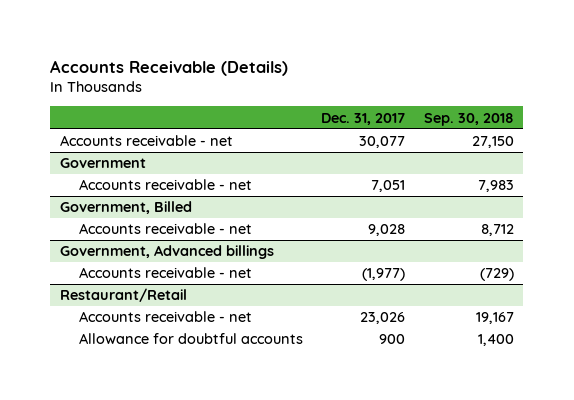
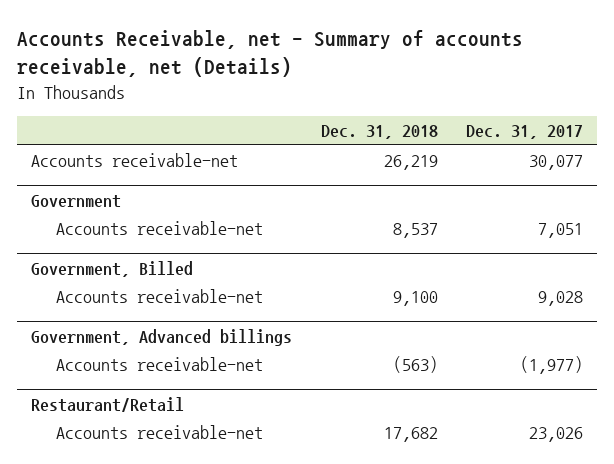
- Accounts Receivable (Details)
+ Accounts Receivable, net - Summary of accounts receivable, net (Details)
- | Dec. 31, 2017 | Sep. 30, 2018
+ | Dec. 31, 2018 | Dec. 31, 2017
- Accounts receivable - net | 30,077 | 27,150
+ Accounts receivable-net | 26,219 | 30,077
@ Government
- Accounts receivable - net | 7,051 | 7,983
+ Accounts receivable-net | 8,537 | 7,051
@ Government, Billed
- Accounts receivable - net | 9,028 | 8,712
+ Accounts receivable-net | 9,100 | 9,028
@ Government, Advanced billings
- Accounts receivable - net | (1,977) | (729)
+ Accounts receivable-net | (563) | (1,977)
@ Restaurant/Retail
- Accounts receivable - net | 23,026 | 19,167
- Allowance for doubtful accounts | 900 | 1,400
+ Accounts receivable-net | 17,682 | 23,026

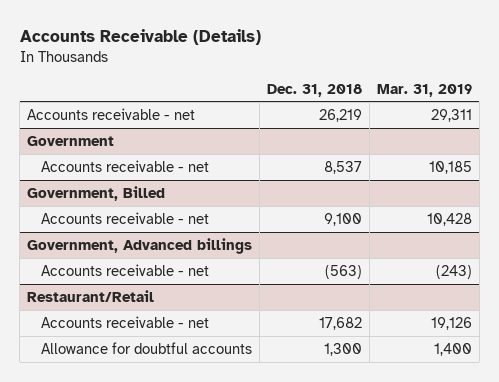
- Accounts Receivable, net - Summary of accounts receivable, net (Details)
+ Accounts Receivable (Details)
- | Dec. 31, 2018 | Dec. 31, 2017
+ | Dec. 31, 2018 | Mar. 31, 2019
- Accounts receivable-net | 26,219 | 30,077
+ Accounts receivable - net | 26,219 | 29,311
@ Government
- Accounts receivable-net | 8,537 | 7,051
+ Accounts receivable - net | 8,537 | 10,185
@ Government, Billed
- Accounts receivable-net | 9,100 | 9,028
+ Accounts receivable - net | 9,100 | 10,428
@ Government, Advanced billings
- Accounts receivable-net | (563) | (1,977)
+ Accounts receivable - net | (563) | (243)
@ Restaurant/Retail
- Accounts receivable-net | 17,682 | 23,026
+ Accounts receivable - net | 17,682 | 19,126
+ Allowance for doubtful accounts | 1,300 | 1,400

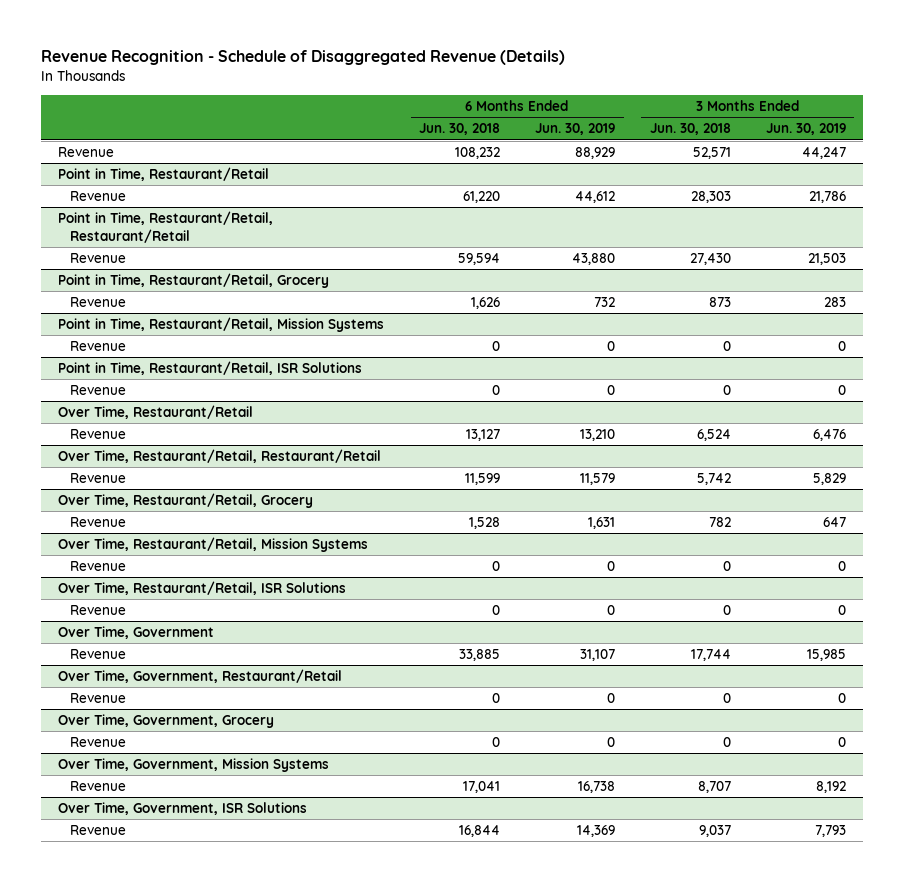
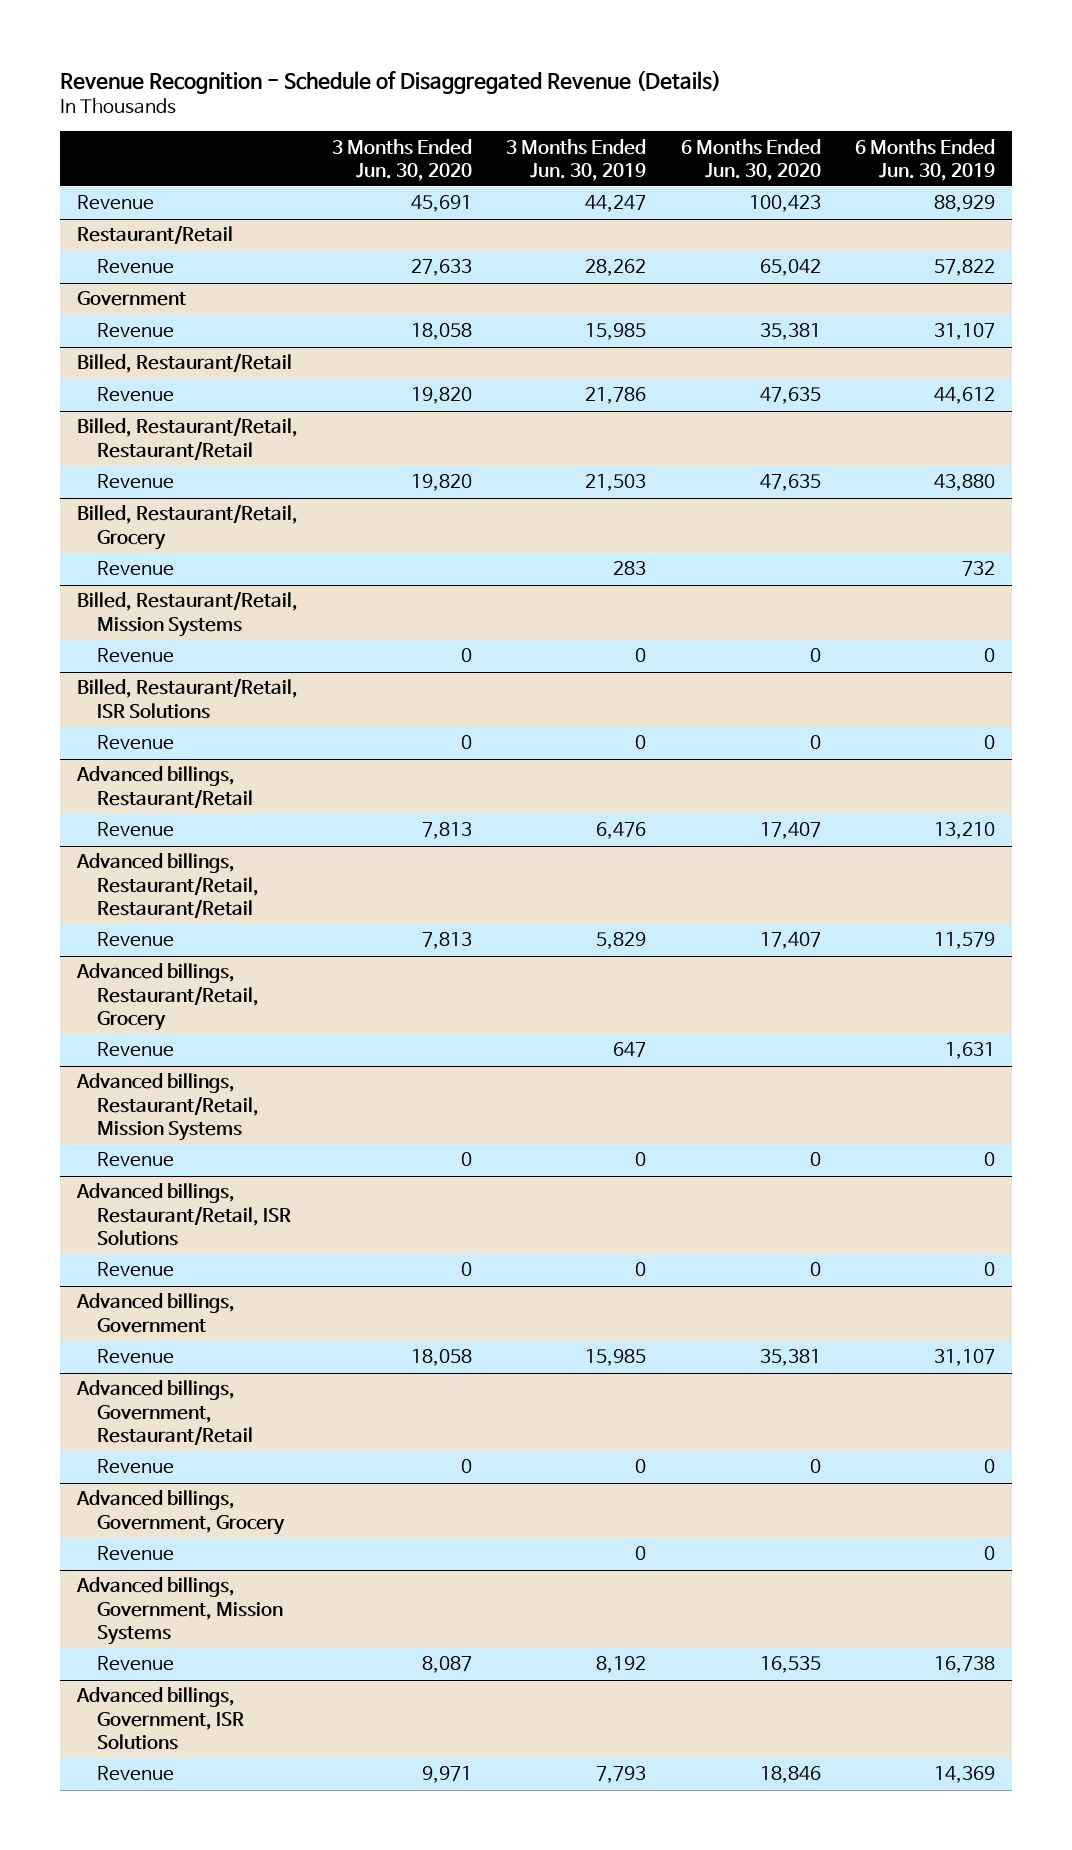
- | 6 Months Ended Jun. 30, 2018 | 6 Months Ended Jun. 30, 2019 | 3 Months Ended Jun. 30, 2018 | 3 Months Ended Jun. 30, 2019
+ | 3 Months Ended Jun. 30, 2020 | 3 Months Ended Jun. 30, 2019 | 6 Months Ended Jun. 30, 2020 | 6 Months Ended Jun. 30, 2019
- Point in Time, Restaurant/Retail
+ Restaurant/Retail
+ Revenue | 27,633 | 28,262 | 65,042 | 57,822
+ Government
+ Revenue | 18,058 | 15,985 | 35,381 | 31,107
+ Billed, Restaurant/Retail
- Point in Time, Restaurant/Retail, Restaurant/Retail
+ Billed, Restaurant/Retail, Restaurant/Retail
- Point in Time, Restaurant/Retail, Grocery
+ Billed, Restaurant/Retail, Grocery
- Point in Time, Restaurant/Retail, Mission Systems
+ Billed, Restaurant/Retail, Mission Systems
- Point in Time, Restaurant/Retail, ISR Solutions
+ Billed, Restaurant/Retail, ISR Solutions
- Over Time, Restaurant/Retail
+ Advanced billings, Restaurant/Retail
- Over Time, Restaurant/Retail, Restaurant/Retail
+ Advanced billings, Restaurant/Retail, Restaurant/Retail
- Over Time, Restaurant/Retail, Grocery
+ Advanced billings, Restaurant/Retail, Grocery
- Over Time, Restaurant/Retail, Mission Systems
+ Advanced billings, Restaurant/Retail, Mission Systems
- Over Time, Restaurant/Retail, ISR Solutions
+ Advanced billings, Restaurant/Retail, ISR Solutions
- Over Time, Government
+ Advanced billings, Government
- Over Time, Government, Restaurant/Retail
+ Advanced billings, Government, Restaurant/Retail
- Over Time, Government, Grocery
+ Advanced billings, Government, Grocery
- Over Time, Government, Mission Systems
+ Advanced billings, Government, Mission Systems
- Over Time, Government, ISR Solutions
+ Advanced billings, Government, ISR Solutions

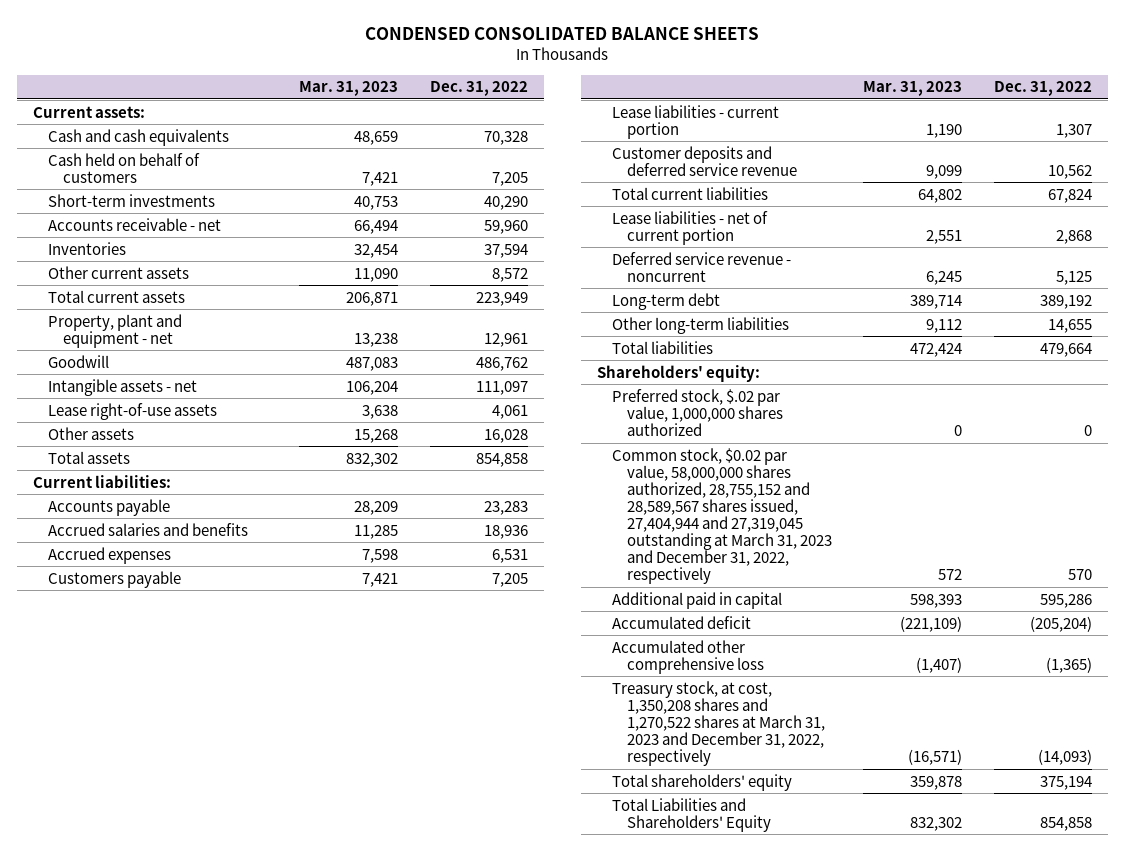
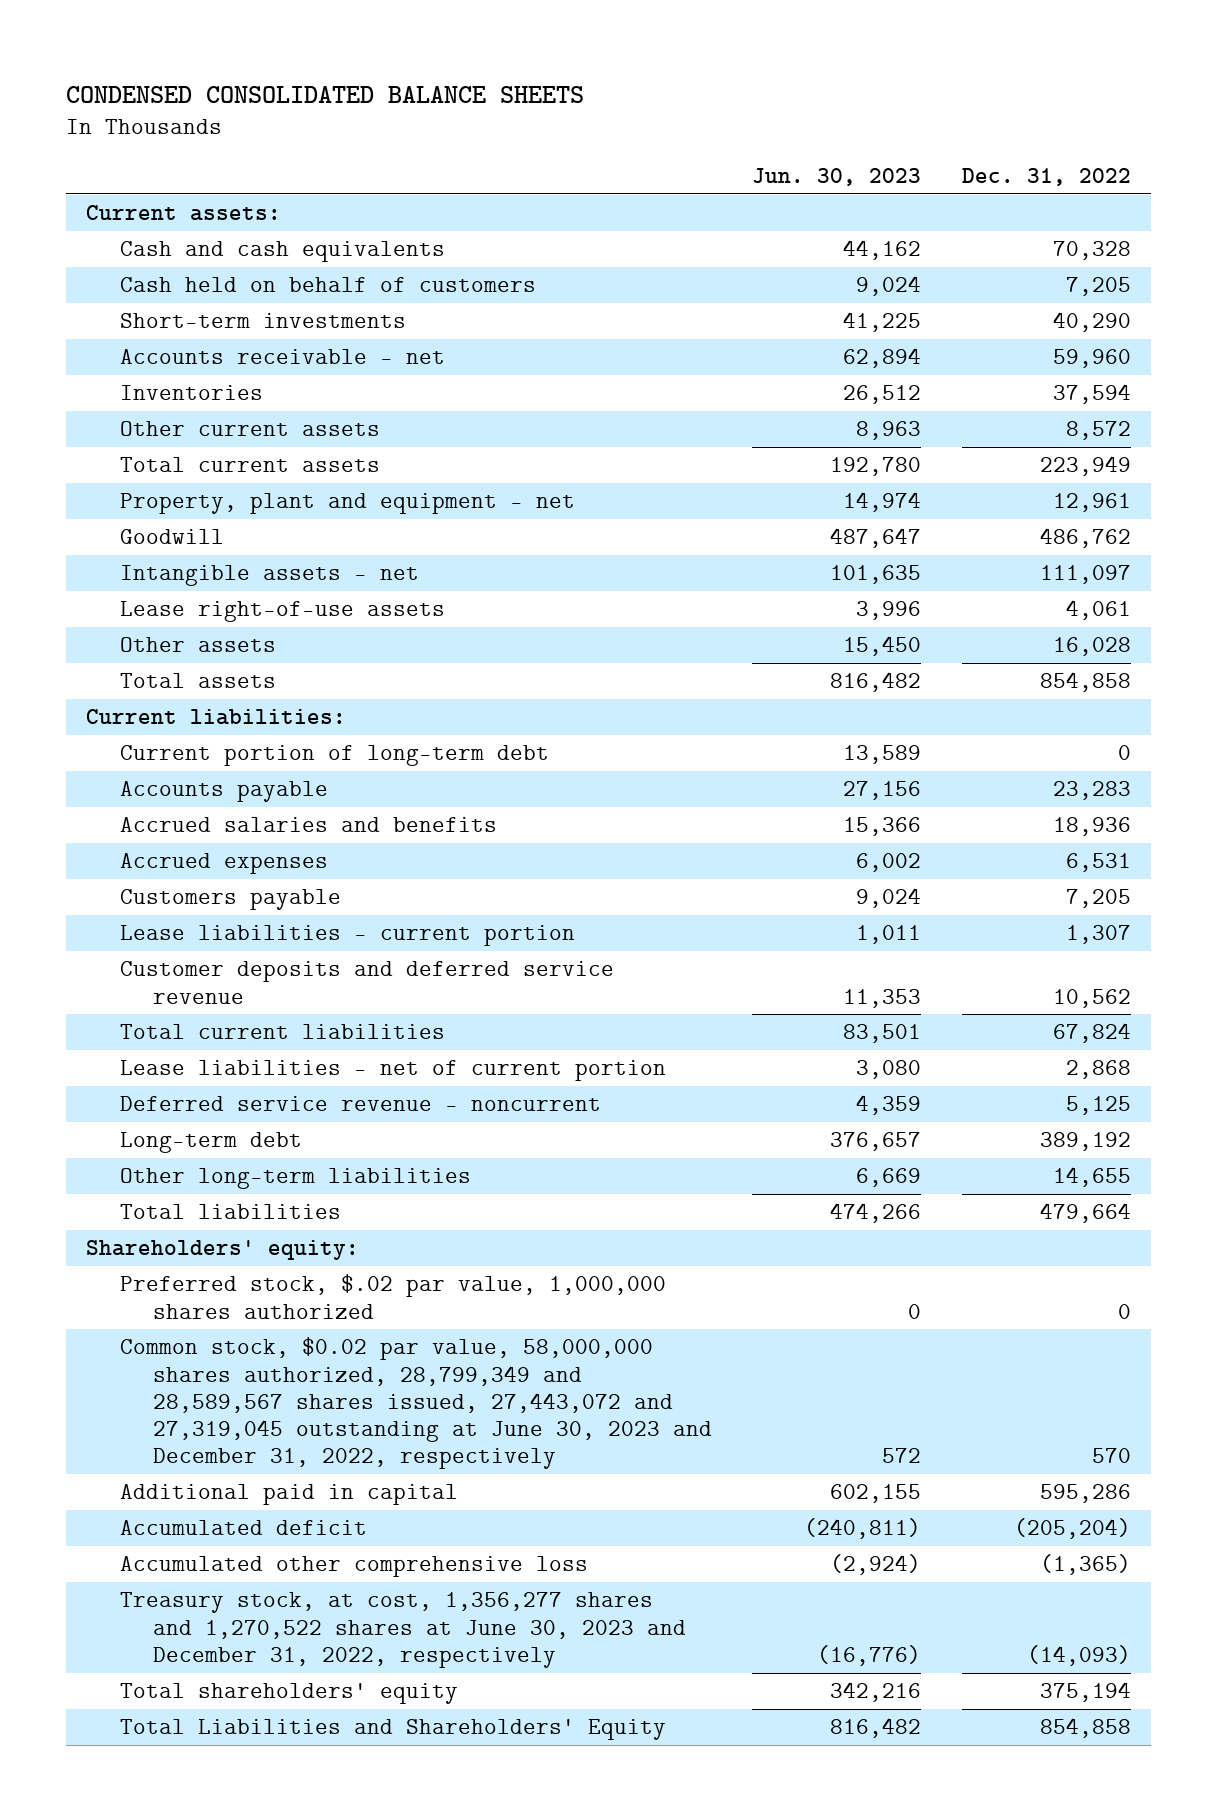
- | Mar. 31, 2023 | Dec. 31, 2022
+ | Jun. 30, 2023 | Dec. 31, 2022
+ Current portion of long-term debt | 13,589 | 0
- Common stock, $0.02 par value, 58,000,000 shares authorized, 28,755,152 and 28,589,567 shares issued, 27,404,944 and 27,319,045 outstanding at March 31, 2023 and December 31, 2022, respectively | 572 | 570
+ Common stock, $0.02 par value, 58,000,000 shares authorized, 28,799,349 and 28,589,567 shares issued, 27,443,072 and 27,319,045 outstanding at June 30, 2023 and December 31, 2022, respectively | 572 | 570
- Treasury stock, at cost, 1,350,208 shares and 1,270,522 shares at March 31, 2023 and December 31, 2022, respectively | (16,571) | (14,093)
+ Treasury stock, at cost, 1,356,277 shares and 1,270,522 shares at June 30, 2023 and December 31, 2022, respectively | (16,776) | (14,093)

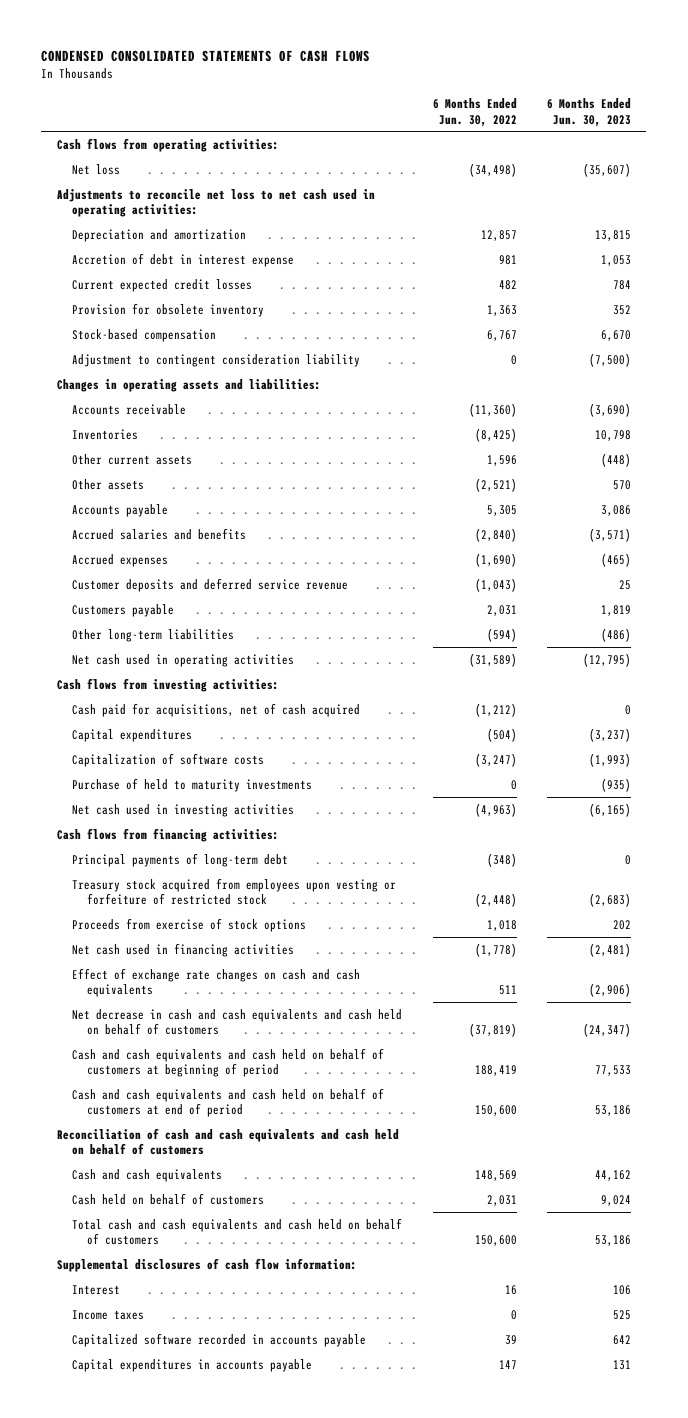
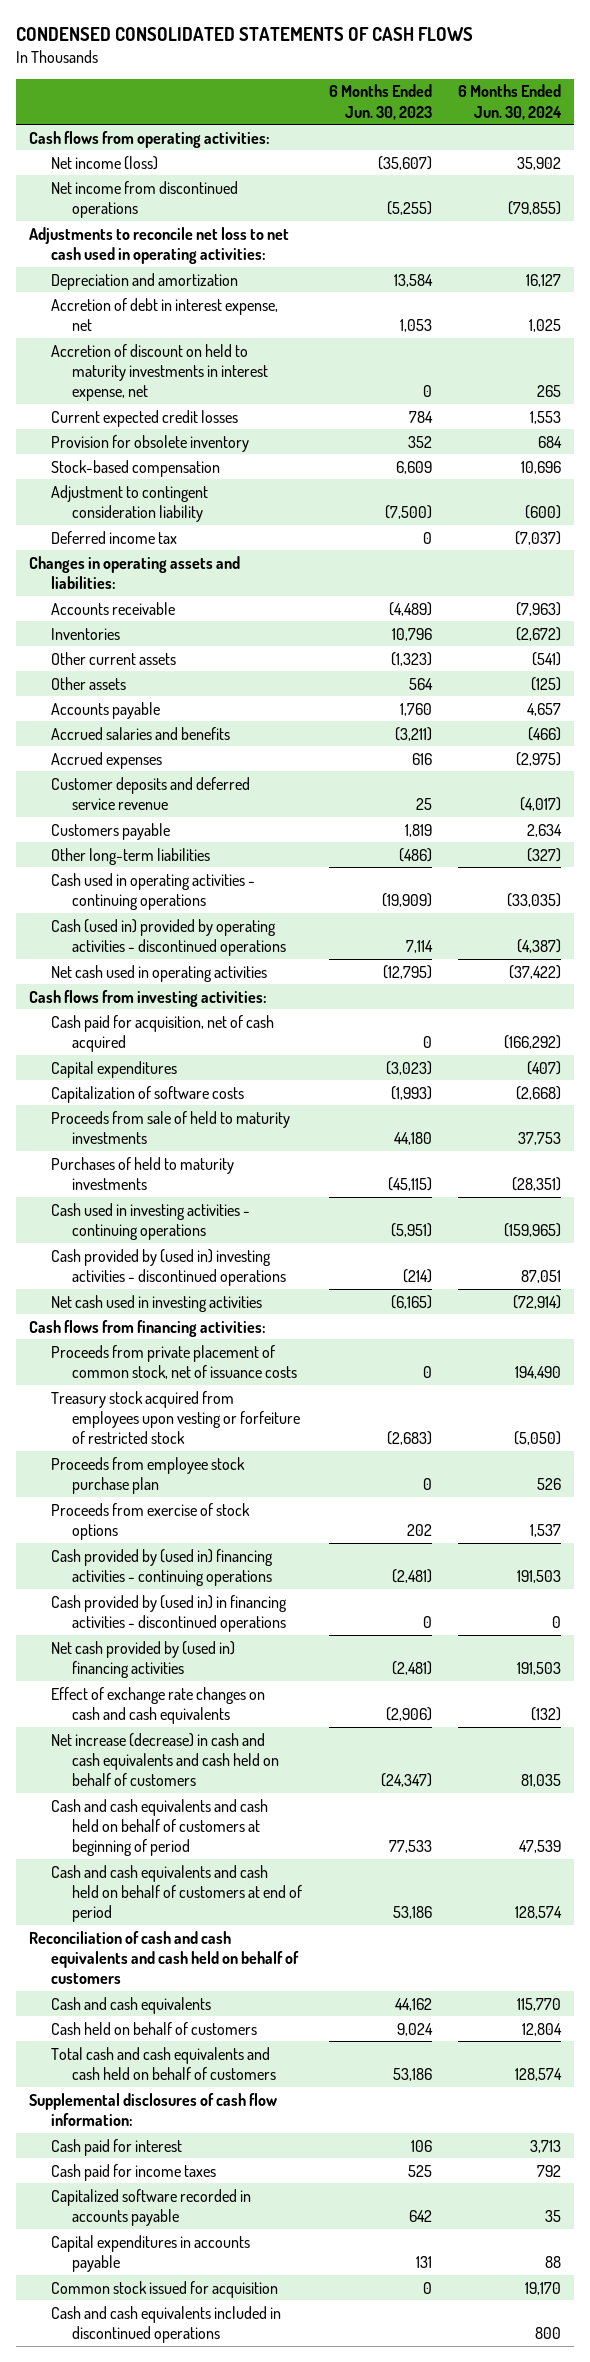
- | 6 Months Ended Jun. 30, 2022 | 6 Months Ended Jun. 30, 2023
+ | 6 Months Ended Jun. 30, 2023 | 6 Months Ended Jun. 30, 2024
- Net loss | (34,498) | (35,607)
+ Net income (loss) | (35,607) | 35,902
+ Net income from discontinued operations | (5,255) | (79,855)
- Depreciation and amortization | 12,857 | 13,815
- Accretion of debt in interest expense | 981 | 1,053
+ Depreciation and amortization | 13,584 | 16,127
+ Accretion of debt in interest expense, net | 1,053 | 1,025
+ Accretion of discount on held to maturity investments in interest expense, net | 0 | 265
- Stock-based compensation | 6,767 | 6,670
+ Stock-based compensation | 6,609 | 10,696
+ Deferred income tax | 0 | (7,037)
- Accounts receivable | (11,360) | (3,690)
- Inventories | (8,425) | 10,798
- Other current assets | 1,596 | (448)
- Other assets | (2,521) | 570
- Accounts payable | 5,305 | 3,086
- Accrued salaries and benefits | (2,840) | (3,571)
- Accrued expenses | (1,690) | (465)
+ Accounts receivable | (4,489) | (7,963)
+ Inventories | 10,796 | (2,672)
+ Other current assets | (1,323) | (541)
+ Other assets | 564 | (125)
+ Accounts payable | 1,760 | 4,657
+ Accrued salaries and benefits | (3,211) | (466)
+ Accrued expenses | 616 | (2,975)
+ Cash used in operating activities - continuing operations | (19,909) | (33,035)
+ Cash (used in) provided by operating activities - discontinued operations | 7,114 | (4,387)
- Cash paid for acquisitions, net of cash acquired | (1,212) | 0
- Capital expenditures | (504) | (3,237)
+ Cash paid for acquisition, net of cash acquired | 0 | (166,292)
+ Capital expenditures | (3,023) | (407)
- Purchase of held to maturity investments | 0 | (935)
+ Proceeds from sale of held to maturity investments | 44,180 | 37,753
+ Purchases of held to maturity investments | (45,115) | (28,351)
+ Cash used in investing activities - continuing operations | (5,951) | (159,965)
+ Cash provided by (used in) investing activities - discontinued operations | (214) | 87,051
- Principal payments of long-term debt | (348) | 0
+ Proceeds from private placement of common stock, net of issuance costs | 0 | 194,490
+ Proceeds from employee stock purchase plan | 0 | 526
- Net cash used in financing activities | (1,778) | (2,481)
+ Cash provided by (used in) financing activities - continuing operations | (2,481) | 191,503
+ Cash provided by (used in) in financing activities - discontinued operations | 0 | 0
+ Net cash provided by (used in) financing activities | (2,481) | 191,503
- Net decrease in cash and cash equivalents and cash held on behalf of customers | (37,819) | (24,347)
+ Net increase (decrease) in cash and cash equivalents and cash held on behalf of customers | (24,347) | 81,035
- Interest | 16 | 106
- Income taxes | 0 | 525
+ Cash paid for interest | 106 | 3,713
+ Cash paid for income taxes | 525 | 792
+ Common stock issued for acquisition | 0 | 19,170
+ Cash and cash equivalents included in discontinued operations | | 800

